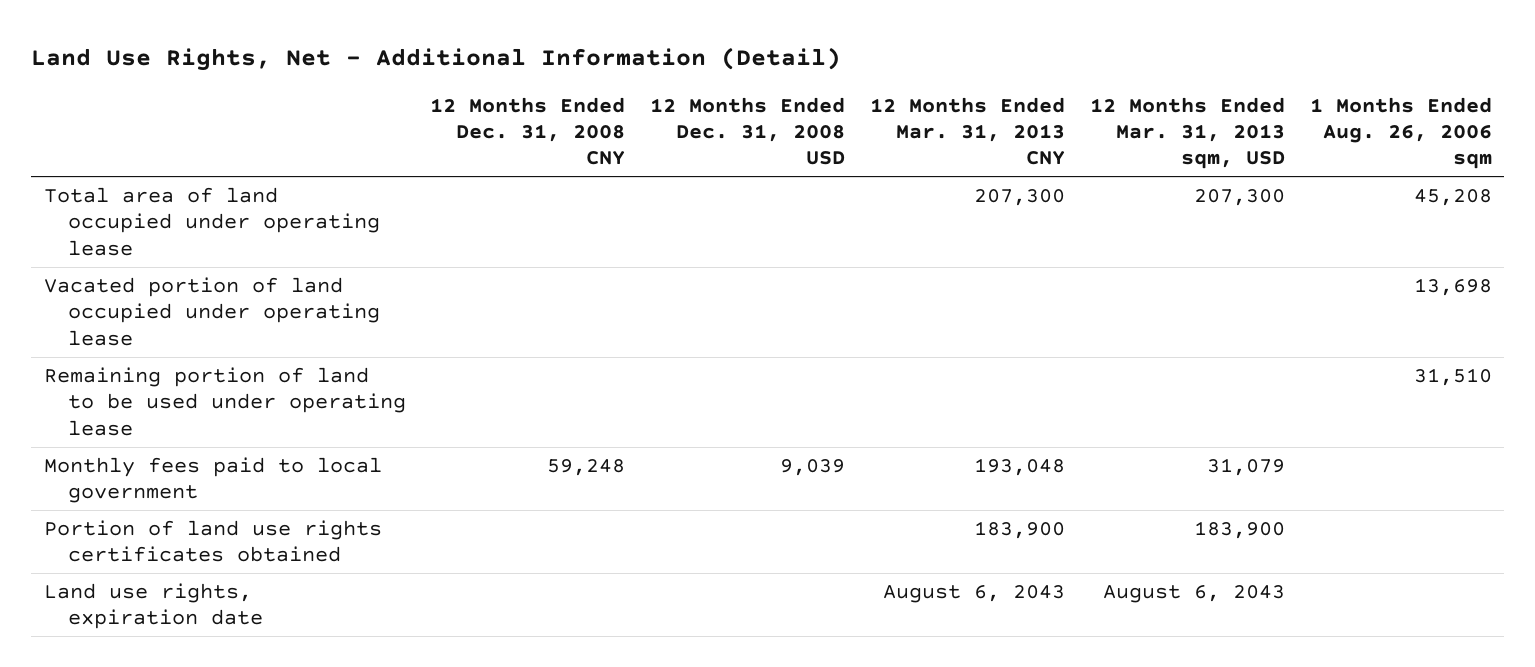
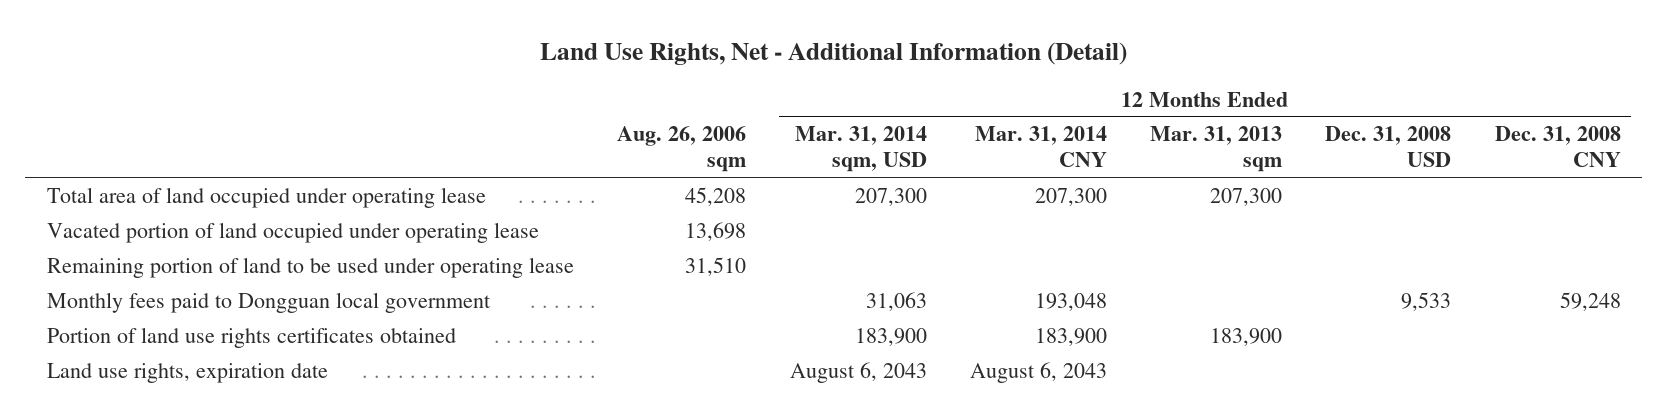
- | 12 Months Ended Dec. 31, 2008 CNY | 12 Months Ended Dec. 31, 2008 USD | 12 Months Ended Mar. 31, 2013 CNY | 12 Months Ended Mar. 31, 2013 sqm, USD | 1 Months Ended Aug. 26, 2006 sqm
+ | Aug. 26, 2006 sqm | 12 Months Ended Mar. 31, 2014 sqm, USD | 12 Months Ended Mar. 31, 2014 CNY | 12 Months Ended Mar. 31, 2013 sqm | 12 Months Ended Dec. 31, 2008 USD | 12 Months Ended Dec. 31, 2008 CNY
- Monthly fees paid to local government | 59,248 | 9,039 | 193,048 | 31,079 |
+ Monthly fees paid to Dongguan local government | | 31,063 | 193,048 | | 9,533 | 59,248

